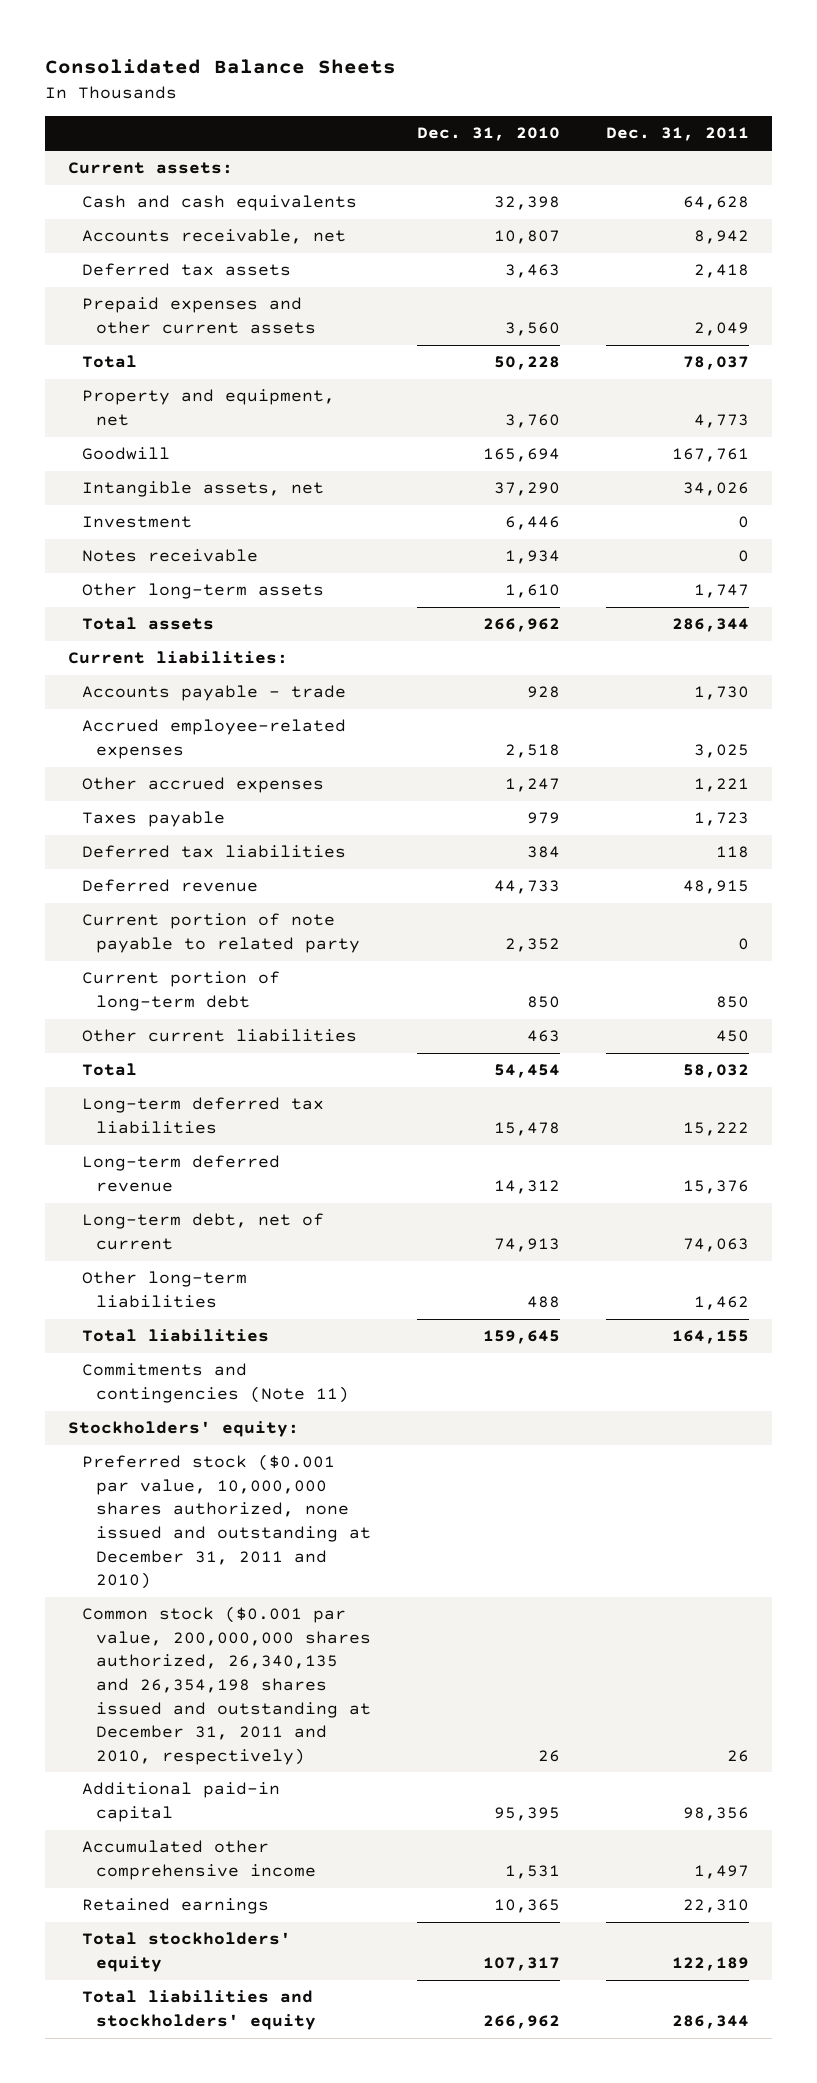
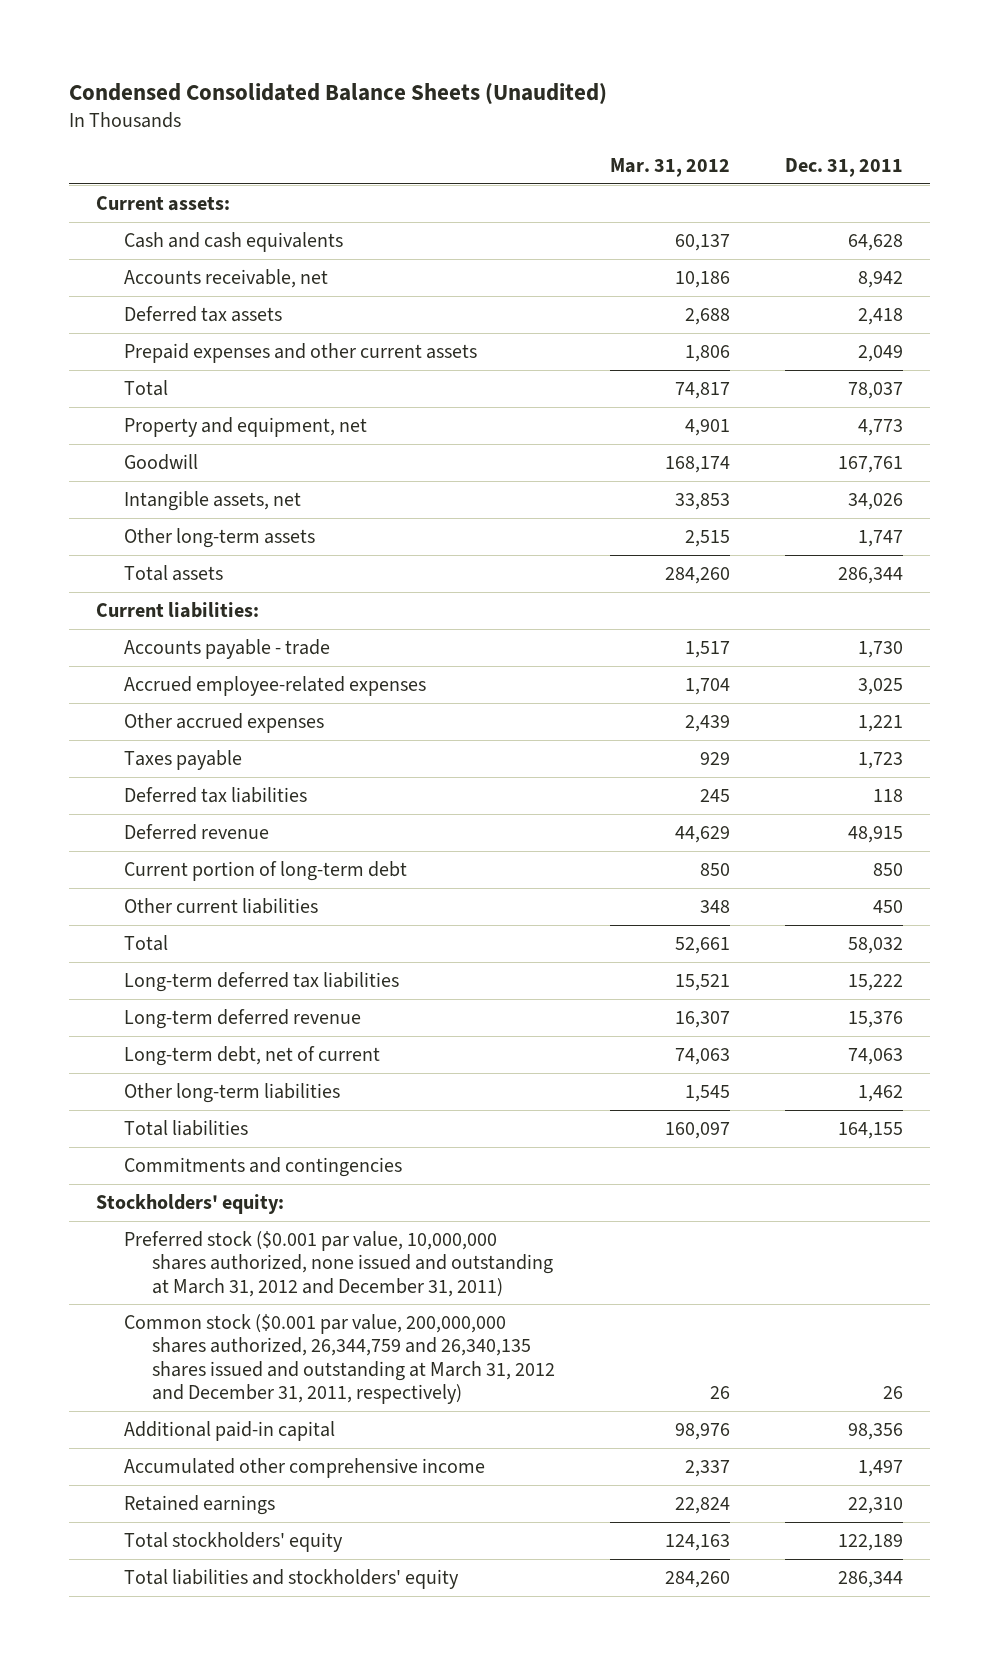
- Consolidated Balance Sheets
+ Condensed Consolidated Balance Sheets (Unaudited)
- | Dec. 31, 2010 | Dec. 31, 2011
+ | Mar. 31, 2012 | Dec. 31, 2011
- Investment | 6,446 | 0
- Notes receivable | 1,934 | 0
- Current portion of note payable to related party | 2,352 | 0
- Commitments and contingencies (Note 11)
+ Commitments and contingencies
- Preferred stock ($0.001 par value, 10,000,000 shares authorized, none issued and outstanding at December 31, 2011 and 2010)
- Common stock ($0.001 par value, 200,000,000 shares authorized, 26,340,135 and 26,354,198 shares issued and outstanding at December 31, 2011 and 2010, respectively) | 26 | 26
+ Preferred stock ($0.001 par value, 10,000,000 shares authorized, none issued and outstanding at March 31, 2012 and December 31, 2011)
+ Common stock ($0.001 par value, 200,000,000 shares authorized, 26,344,759 and 26,340,135 shares issued and outstanding at March 31, 2012 and December 31, 2011, respectively) | 26 | 26

